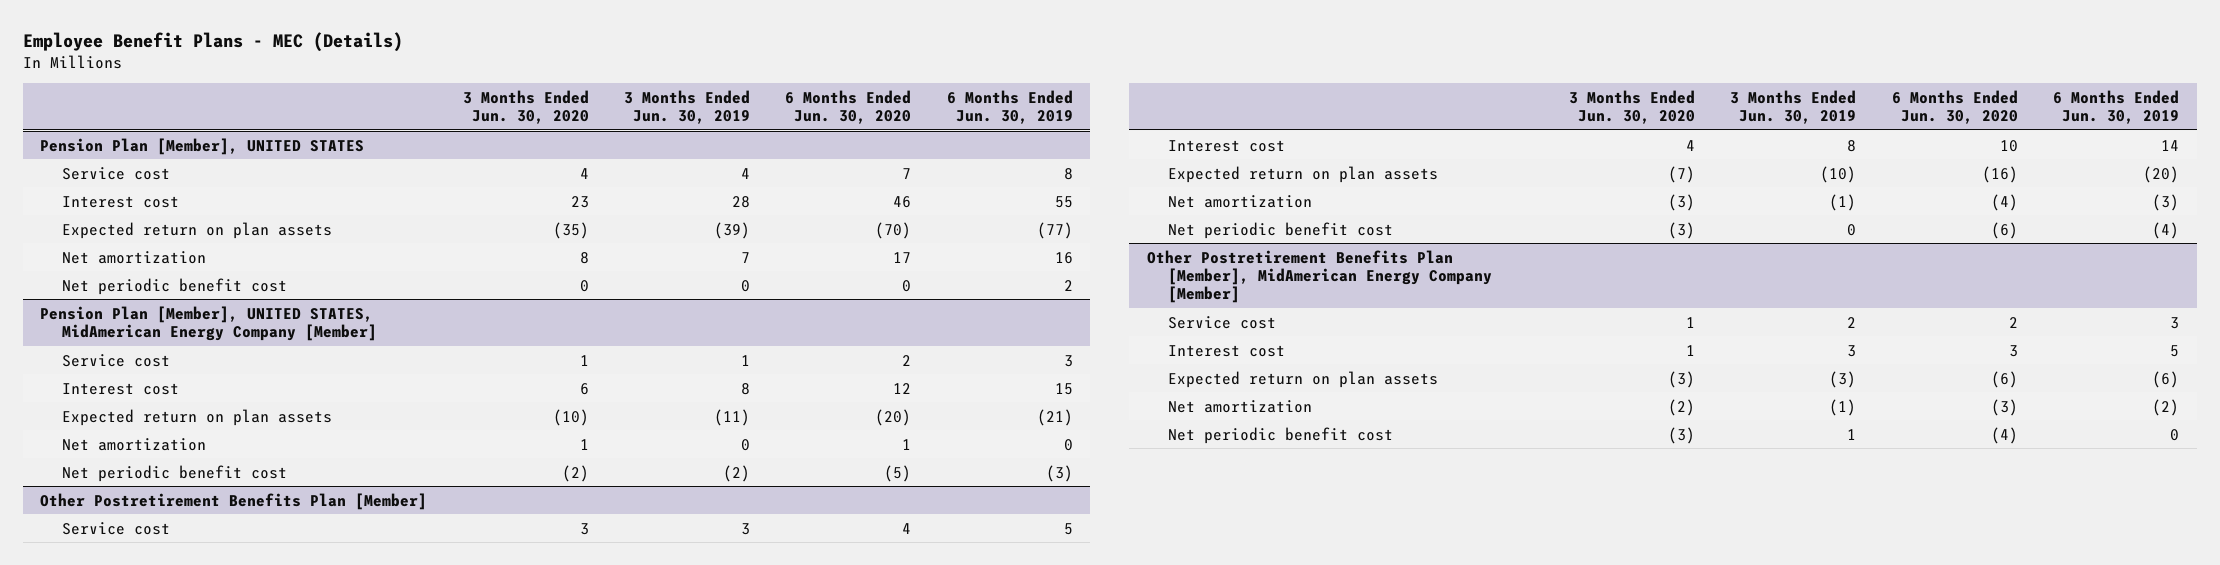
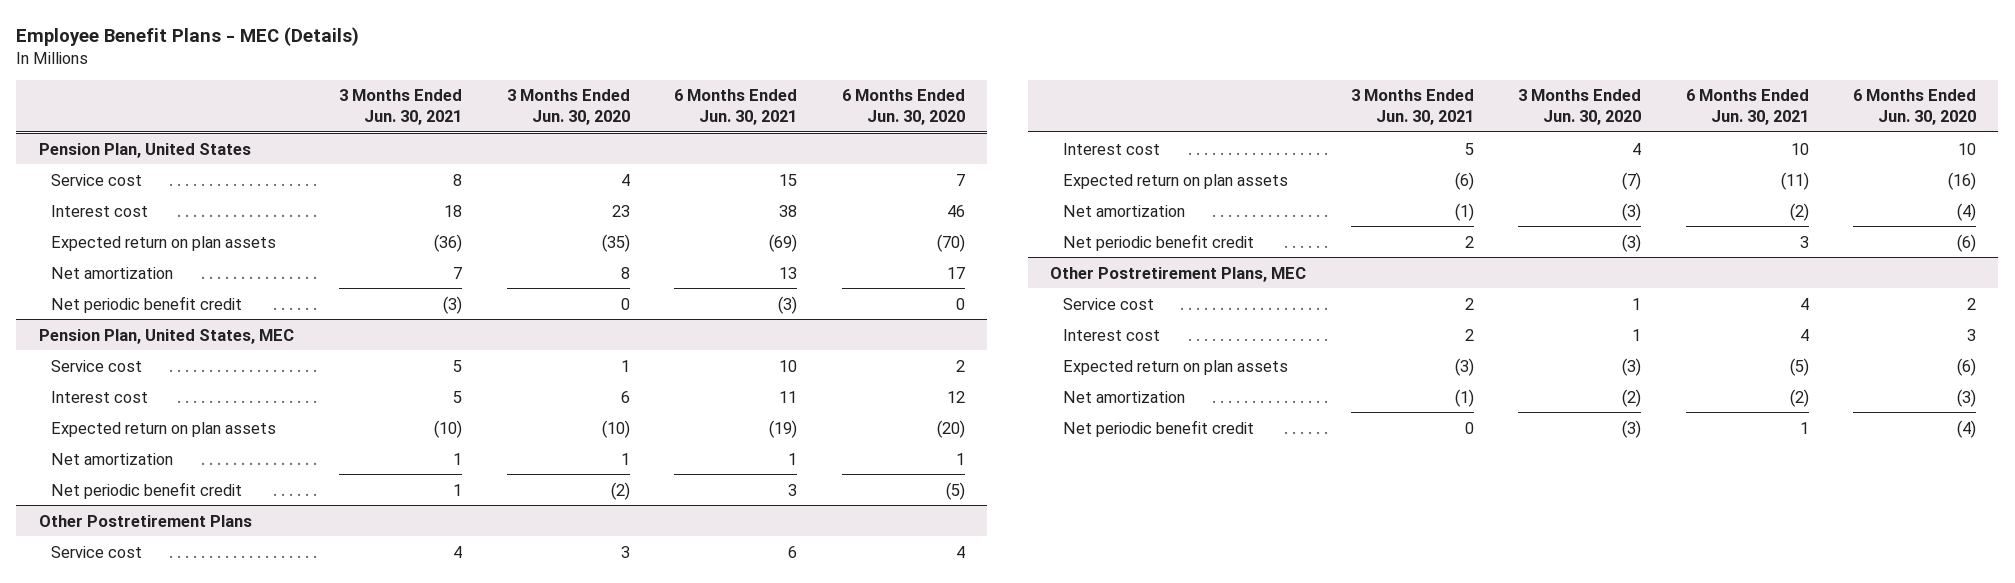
- | 3 Months Ended Jun. 30, 2020 | 3 Months Ended Jun. 30, 2019 | 6 Months Ended Jun. 30, 2020 | 6 Months Ended Jun. 30, 2019
+ | 3 Months Ended Jun. 30, 2021 | 3 Months Ended Jun. 30, 2020 | 6 Months Ended Jun. 30, 2021 | 6 Months Ended Jun. 30, 2020
- Pension Plan [Member], UNITED STATES
+ Pension Plan, United States
- Net periodic benefit cost | 0 | 0 | 0 | 2
- Pension Plan [Member], UNITED STATES, MidAmerican Energy Company [Member]
+ Net periodic benefit credit | (3) | 0 | (3) | 0
+ Pension Plan, United States, MEC
- Net periodic benefit cost | (2) | (2) | (5) | (3)
- Other Postretirement Benefits Plan [Member]
+ Net periodic benefit credit | 1 | (2) | 3 | (5)
+ Other Postretirement Plans
- Net periodic benefit cost | (3) | 0 | (6) | (4)
- Other Postretirement Benefits Plan [Member], MidAmerican Energy Company [Member]
+ Net periodic benefit credit | 2 | (3) | 3 | (6)
+ Other Postretirement Plans, MEC
- Net periodic benefit cost | (3) | 1 | (4) | 0
+ Net periodic benefit credit | 0 | (3) | 1 | (4)

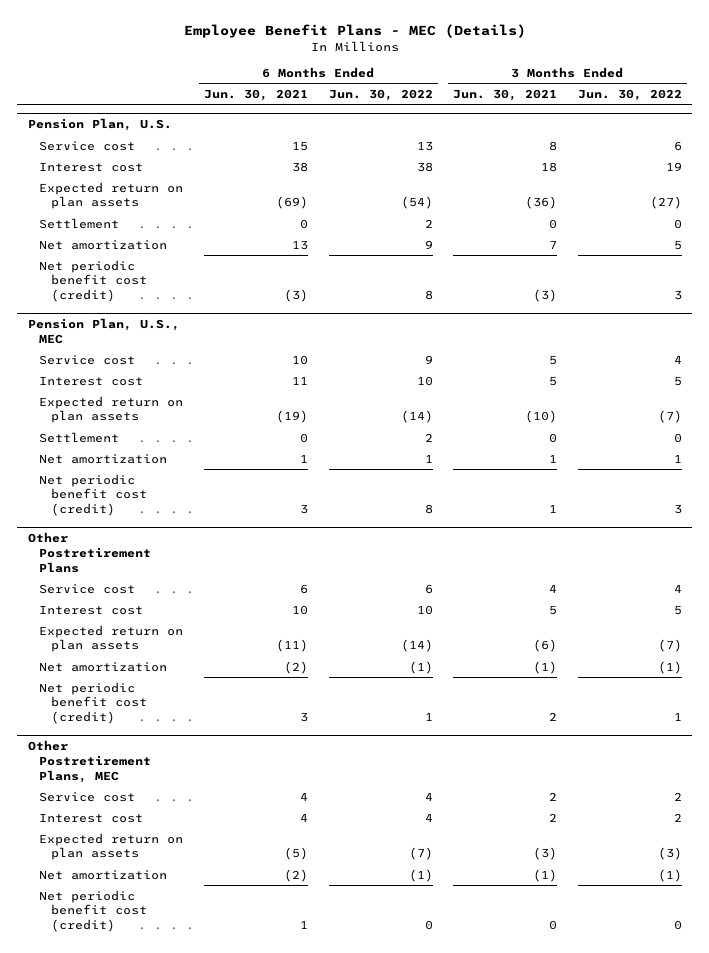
- | 3 Months Ended Jun. 30, 2021 | 3 Months Ended Jun. 30, 2020 | 6 Months Ended Jun. 30, 2021 | 6 Months Ended Jun. 30, 2020
+ | 6 Months Ended Jun. 30, 2021 | 6 Months Ended Jun. 30, 2022 | 3 Months Ended Jun. 30, 2021 | 3 Months Ended Jun. 30, 2022
- Pension Plan, United States
+ Pension Plan, U.S.
+ Settlement | 0 | 2 | 0 | 0
- Net periodic benefit credit | (3) | 0 | (3) | 0
- Pension Plan, United States, MEC
+ Net periodic benefit cost (credit) | (3) | 8 | (3) | 3
+ Pension Plan, U.S., MEC
+ Settlement | 0 | 2 | 0 | 0
- Net periodic benefit credit | 1 | (2) | 3 | (5)
+ Net periodic benefit cost (credit) | 3 | 8 | 1 | 3
@ Other Postretirement Plans
- Net periodic benefit credit | 2 | (3) | 3 | (6)
+ Net periodic benefit cost (credit) | 3 | 1 | 2 | 1
@ Other Postretirement Plans, MEC
- Net periodic benefit credit | 0 | (3) | 1 | (4)
+ Net periodic benefit cost (credit) | 1 | 0 | 0 | 0

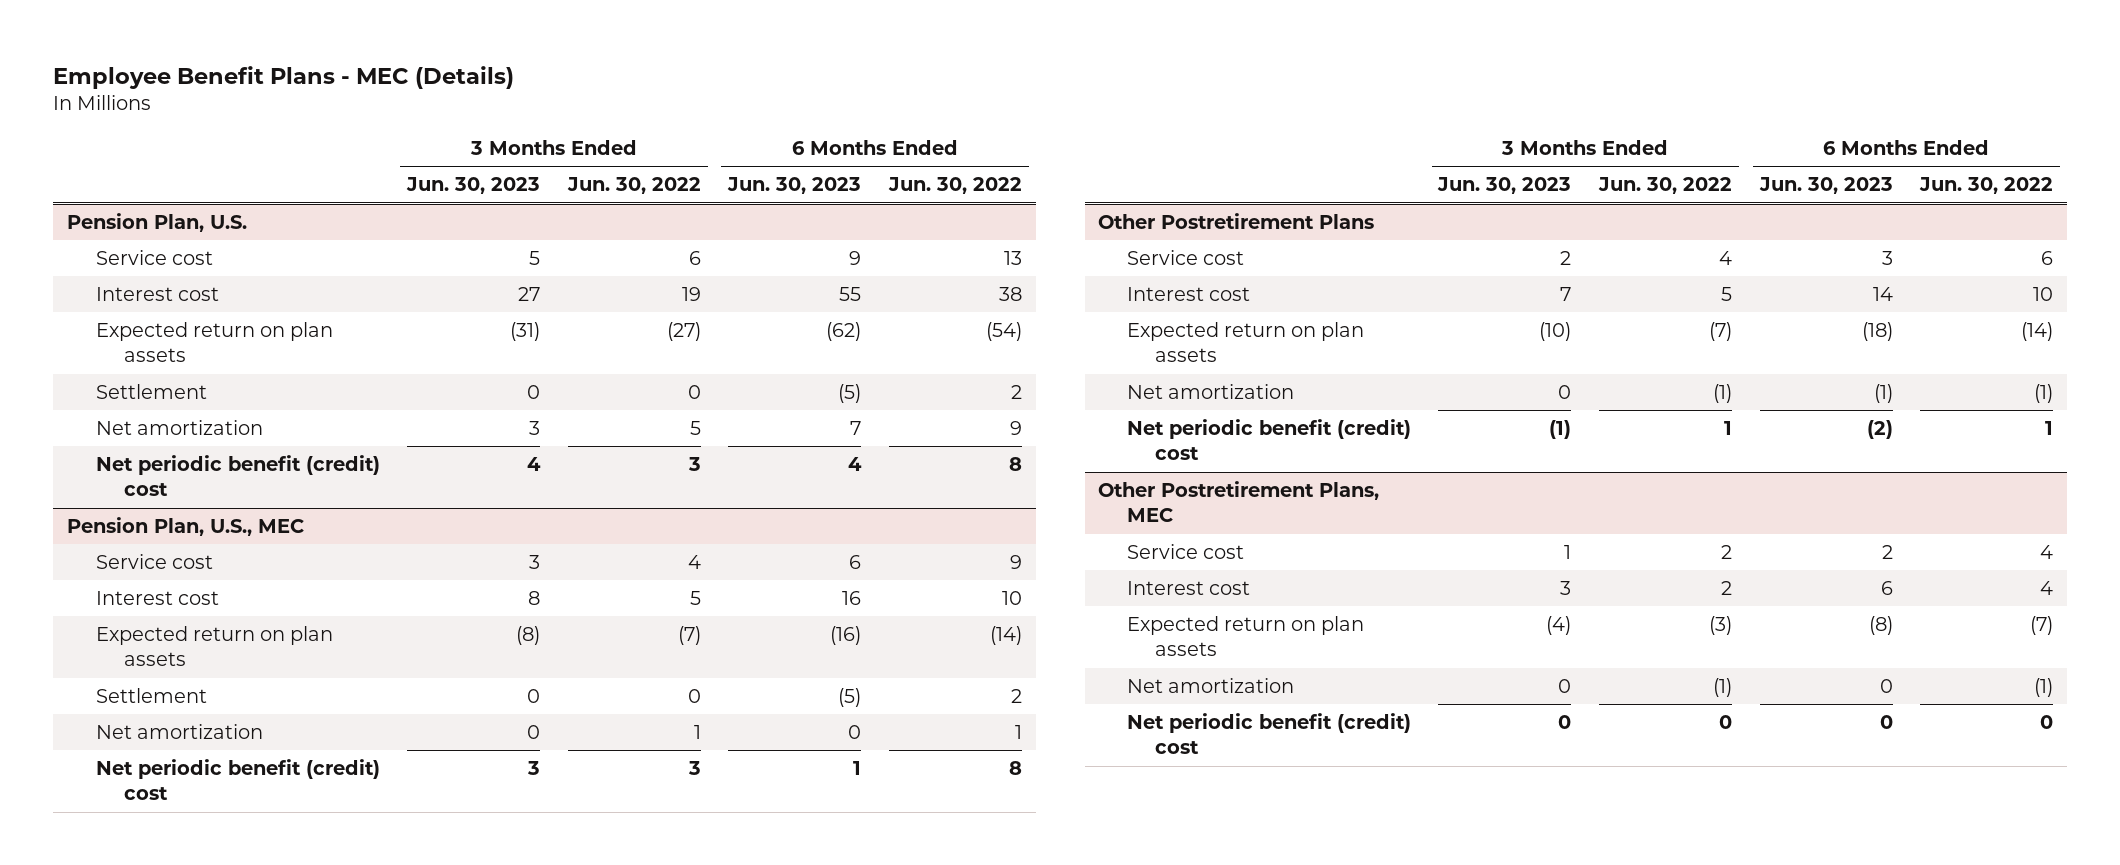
- | 6 Months Ended Jun. 30, 2021 | 6 Months Ended Jun. 30, 2022 | 3 Months Ended Jun. 30, 2021 | 3 Months Ended Jun. 30, 2022
+ | 3 Months Ended Jun. 30, 2023 | 3 Months Ended Jun. 30, 2022 | 6 Months Ended Jun. 30, 2023 | 6 Months Ended Jun. 30, 2022
@ Pension Plan, U.S.
- Net periodic benefit cost (credit) | (3) | 8 | (3) | 3
+ Net periodic benefit (credit) cost | 4 | 3 | 4 | 8
@ Pension Plan, U.S., MEC
- Net periodic benefit cost (credit) | 3 | 8 | 1 | 3
+ Net periodic benefit (credit) cost | 3 | 3 | 1 | 8
@ Other Postretirement Plans
- Net periodic benefit cost (credit) | 3 | 1 | 2 | 1
+ Net periodic benefit (credit) cost | (1) | 1 | (2) | 1
@ Other Postretirement Plans, MEC
- Net periodic benefit cost (credit) | 1 | 0 | 0 | 0
+ Net periodic benefit (credit) cost | 0 | 0 | 0 | 0

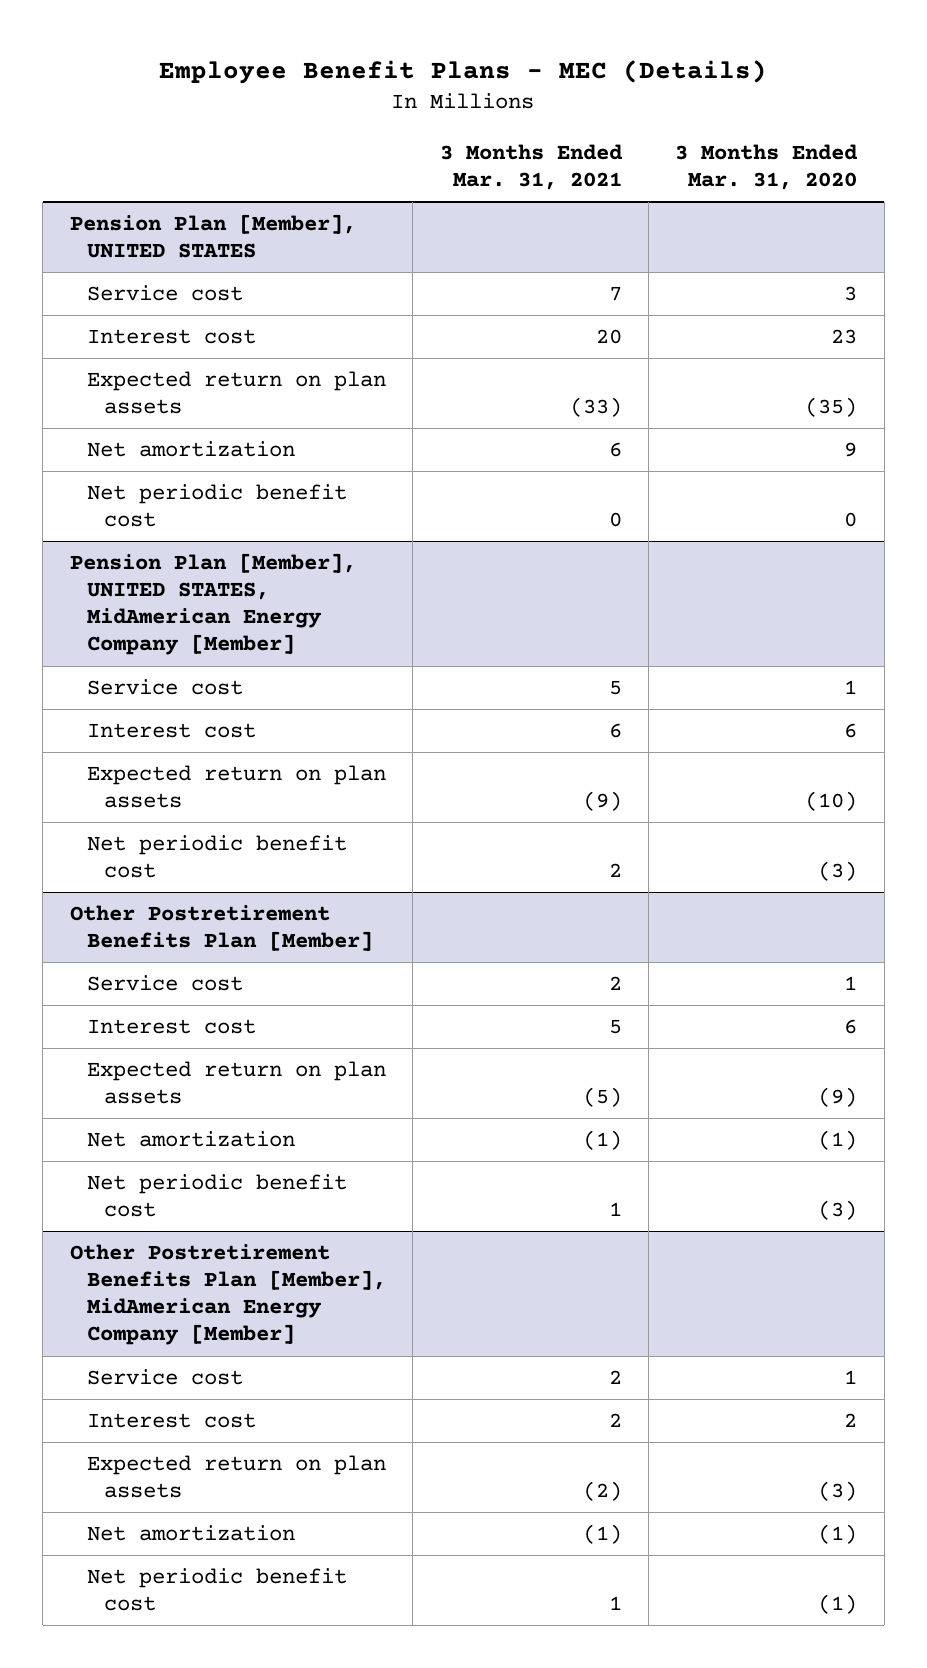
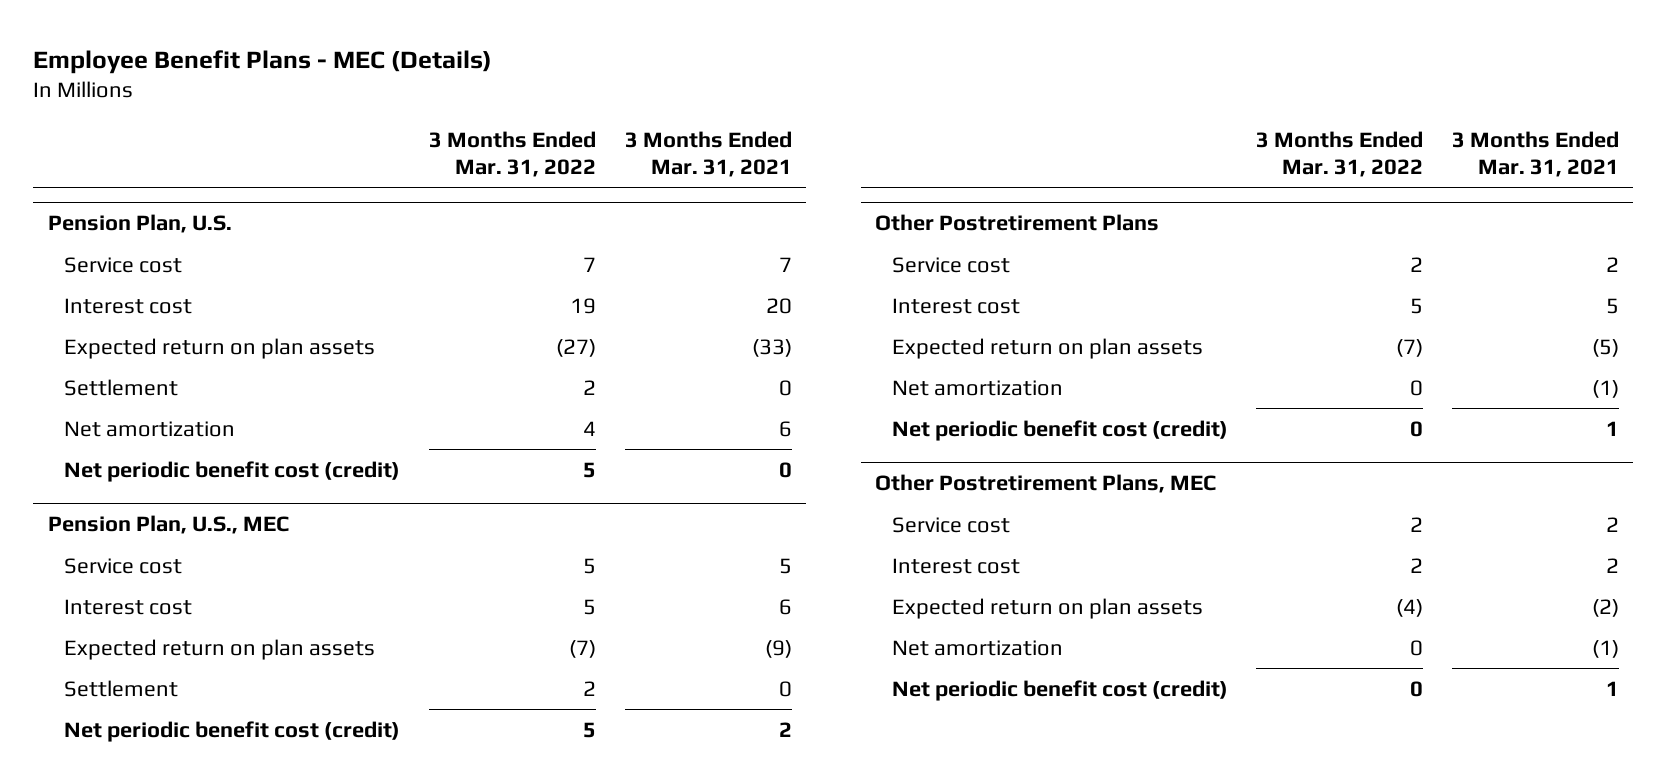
- | 3 Months Ended Mar. 31, 2021 | 3 Months Ended Mar. 31, 2020
+ | 3 Months Ended Mar. 31, 2022 | 3 Months Ended Mar. 31, 2021
- Pension Plan [Member], UNITED STATES
+ Pension Plan, U.S.
+ Settlement | 2 | 0
- Net periodic benefit cost | 0 | 0
- Pension Plan [Member], UNITED STATES, MidAmerican Energy Company [Member]
+ Net periodic benefit cost (credit) | 5 | 0
+ Pension Plan, U.S., MEC
- Net periodic benefit cost | 2 | (3)
- Other Postretirement Benefits Plan [Member]
+ Settlement | 2 | 0
+ Net periodic benefit cost (credit) | 5 | 2
+ Other Postretirement Plans
- Net periodic benefit cost | 1 | (3)
- Other Postretirement Benefits Plan [Member], MidAmerican Energy Company [Member]
+ Net periodic benefit cost (credit) | 0 | 1
+ Other Postretirement Plans, MEC
- Net periodic benefit cost | 1 | (1)
+ Net periodic benefit cost (credit) | 0 | 1

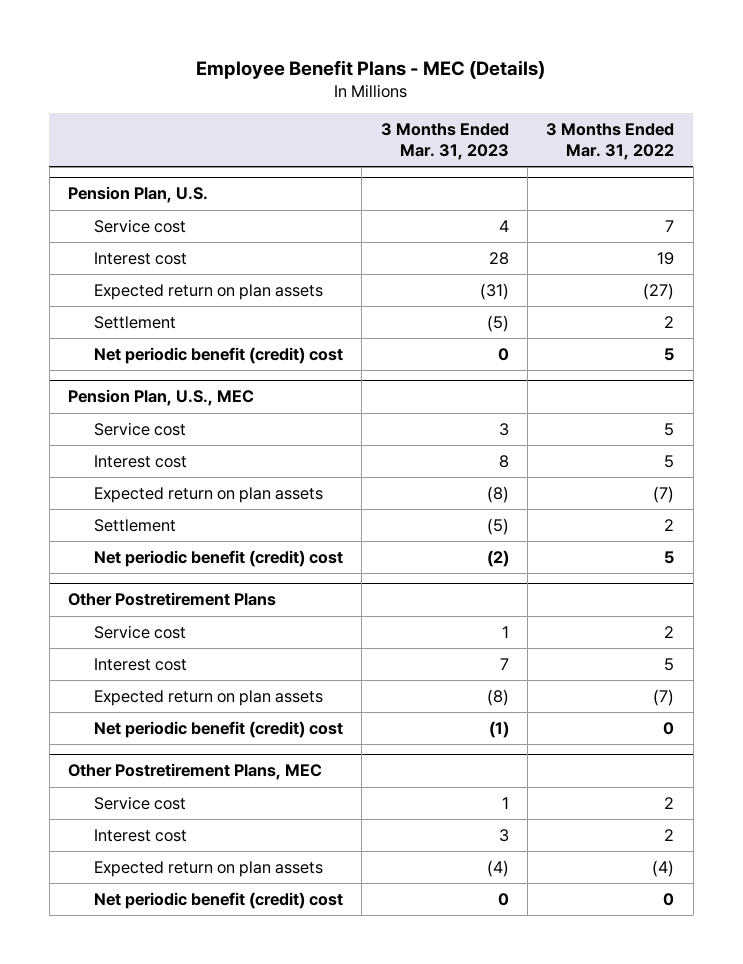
- | 3 Months Ended Mar. 31, 2022 | 3 Months Ended Mar. 31, 2021
+ | 3 Months Ended Mar. 31, 2023 | 3 Months Ended Mar. 31, 2022
@ Pension Plan, U.S.
- Net amortization | 4 | 6
- Net periodic benefit cost (credit) | 5 | 0
+ Net periodic benefit (credit) cost | 0 | 5
@ Pension Plan, U.S., MEC
- Net periodic benefit cost (credit) | 5 | 2
+ Net periodic benefit (credit) cost | (2) | 5
@ Other Postretirement Plans
- Net amortization | 0 | (1)
- Net periodic benefit cost (credit) | 0 | 1
+ Net periodic benefit (credit) cost | (1) | 0
@ Other Postretirement Plans, MEC
- Net amortization | 0 | (1)
- Net periodic benefit cost (credit) | 0 | 1
+ Net periodic benefit (credit) cost | 0 | 0

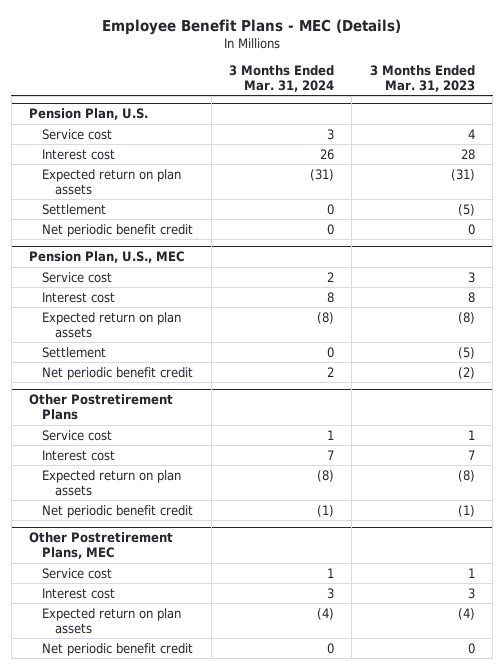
- | 3 Months Ended Mar. 31, 2023 | 3 Months Ended Mar. 31, 2022
+ | 3 Months Ended Mar. 31, 2024 | 3 Months Ended Mar. 31, 2023
@ Pension Plan, U.S.
- Net periodic benefit (credit) cost | 0 | 5
+ Net periodic benefit credit | 0 | 0
@ Pension Plan, U.S., MEC
- Net periodic benefit (credit) cost | (2) | 5
+ Net periodic benefit credit | 2 | (2)
@ Other Postretirement Plans
- Net periodic benefit (credit) cost | (1) | 0
+ Net periodic benefit credit | (1) | (1)
@ Other Postretirement Plans, MEC
- Net periodic benefit (credit) cost | 0 | 0
+ Net periodic benefit credit | 0 | 0

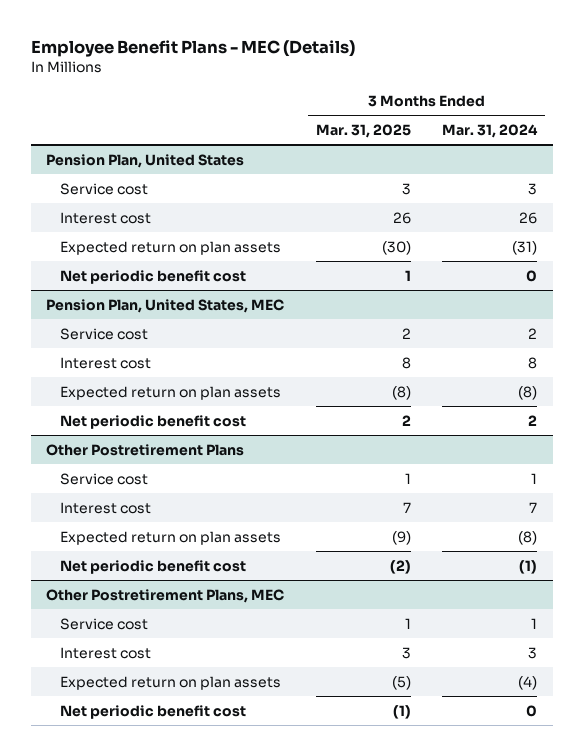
- | 3 Months Ended Mar. 31, 2024 | 3 Months Ended Mar. 31, 2023
+ | 3 Months Ended Mar. 31, 2025 | 3 Months Ended Mar. 31, 2024
- Pension Plan, U.S.
+ Pension Plan, United States
- Settlement | 0 | (5)
- Net periodic benefit credit | 0 | 0
- Pension Plan, U.S., MEC
+ Net periodic benefit cost | 1 | 0
+ Pension Plan, United States, MEC
- Settlement | 0 | (5)
- Net periodic benefit credit | 2 | (2)
+ Net periodic benefit cost | 2 | 2
@ Other Postretirement Plans
- Net periodic benefit credit | (1) | (1)
+ Net periodic benefit cost | (2) | (1)
@ Other Postretirement Plans, MEC
- Net periodic benefit credit | 0 | 0
+ Net periodic benefit cost | (1) | 0

